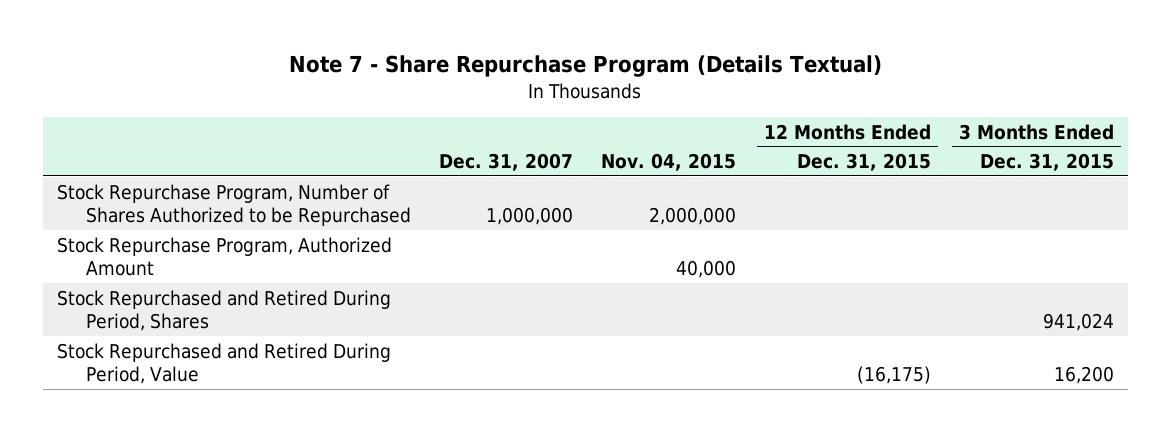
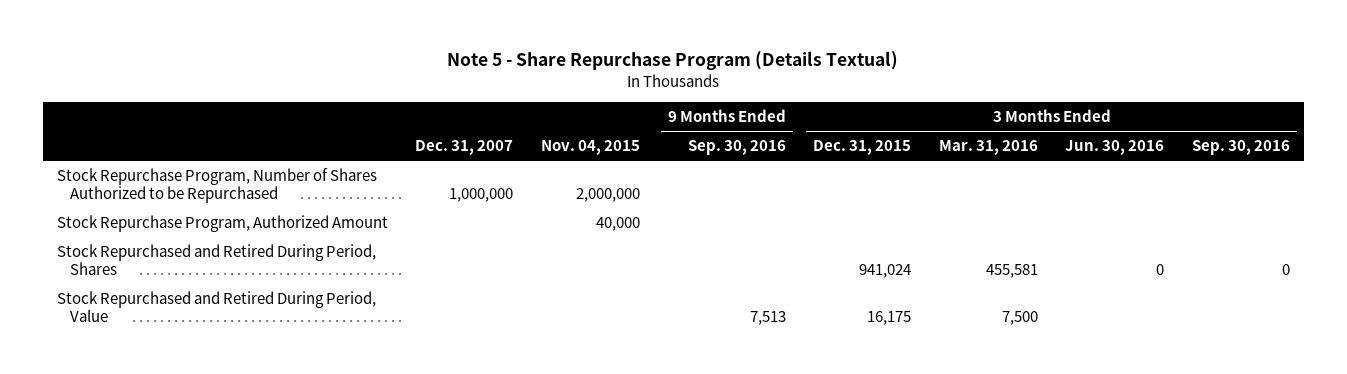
- Note 7 - Share Repurchase Program (Details Textual)
+ Note 5 - Share Repurchase Program (Details Textual)
- | Dec. 31, 2007 | Nov. 04, 2015 | 12 Months Ended Dec. 31, 2015 | 3 Months Ended Dec. 31, 2015
+ | Dec. 31, 2007 | Nov. 04, 2015 | 9 Months Ended Sep. 30, 2016 | 3 Months Ended Dec. 31, 2015 | 3 Months Ended Mar. 31, 2016 | 3 Months Ended Jun. 30, 2016 | 3 Months Ended Sep. 30, 2016
- Stock Repurchased and Retired During Period, Value | | | (16,175) | 16,200
+ Stock Repurchased and Retired During Period, Value | | | 7,513 | 16,175 | 7,500 | |

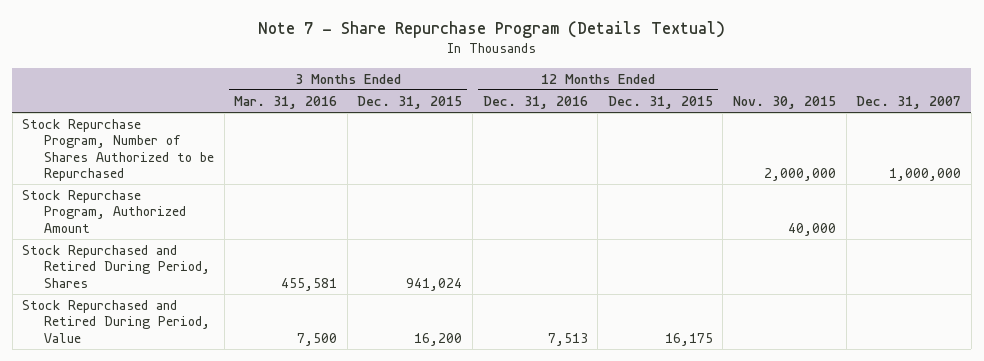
- Note 5 - Share Repurchase Program (Details Textual)
+ Note 7 - Share Repurchase Program (Details Textual)
- | Dec. 31, 2007 | Nov. 04, 2015 | 9 Months Ended Sep. 30, 2016 | 3 Months Ended Dec. 31, 2015 | 3 Months Ended Mar. 31, 2016 | 3 Months Ended Jun. 30, 2016 | 3 Months Ended Sep. 30, 2016
+ | 3 Months Ended Mar. 31, 2016 | 3 Months Ended Dec. 31, 2015 | 12 Months Ended Dec. 31, 2016 | 12 Months Ended Dec. 31, 2015 | Nov. 30, 2015 | Dec. 31, 2007
- Stock Repurchased and Retired During Period, Value | | | 7,513 | 16,175 | 7,500 | |
+ Stock Repurchased and Retired During Period, Value | 7,500 | 16,200 | 7,513 | 16,175 | |

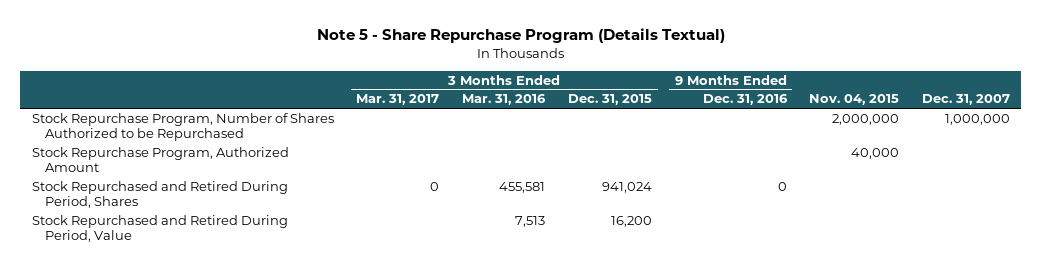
- Note 7 - Share Repurchase Program (Details Textual)
+ Note 5 - Share Repurchase Program (Details Textual)
- | 3 Months Ended Mar. 31, 2016 | 3 Months Ended Dec. 31, 2015 | 12 Months Ended Dec. 31, 2016 | 12 Months Ended Dec. 31, 2015 | Nov. 30, 2015 | Dec. 31, 2007
+ | 3 Months Ended Mar. 31, 2017 | 3 Months Ended Mar. 31, 2016 | 3 Months Ended Dec. 31, 2015 | 9 Months Ended Dec. 31, 2016 | Nov. 04, 2015 | Dec. 31, 2007
- Stock Repurchased and Retired During Period, Value | 7,500 | 16,200 | 7,513 | 16,175 | |
+ Stock Repurchased and Retired During Period, Value | | 7,513 | 16,200 | | |

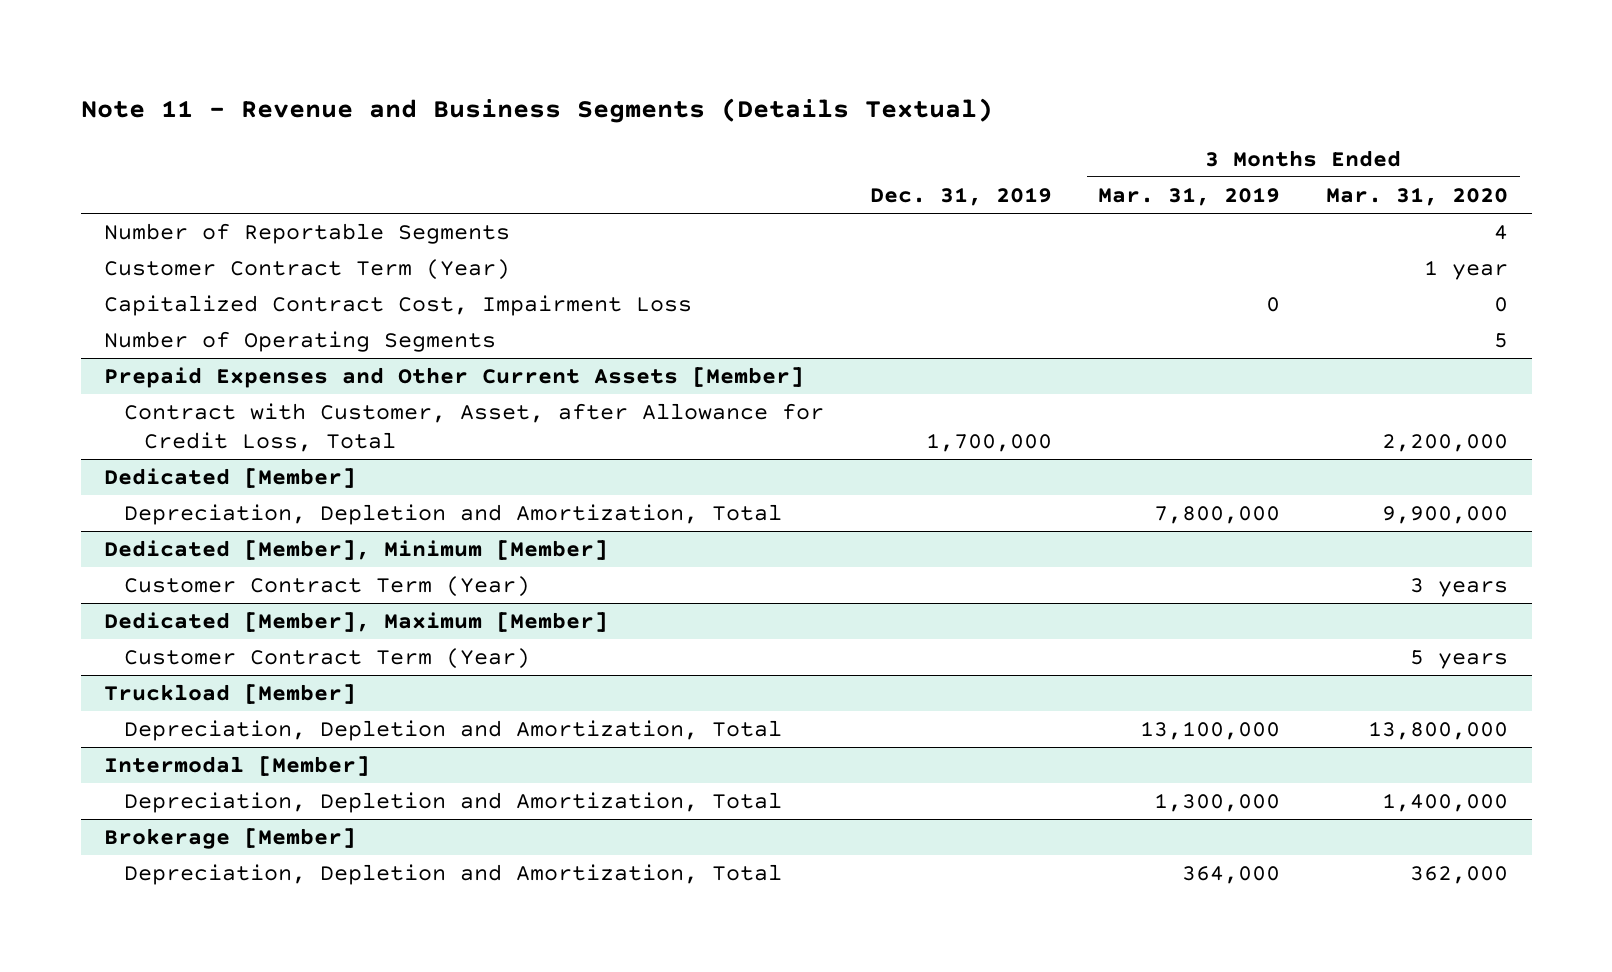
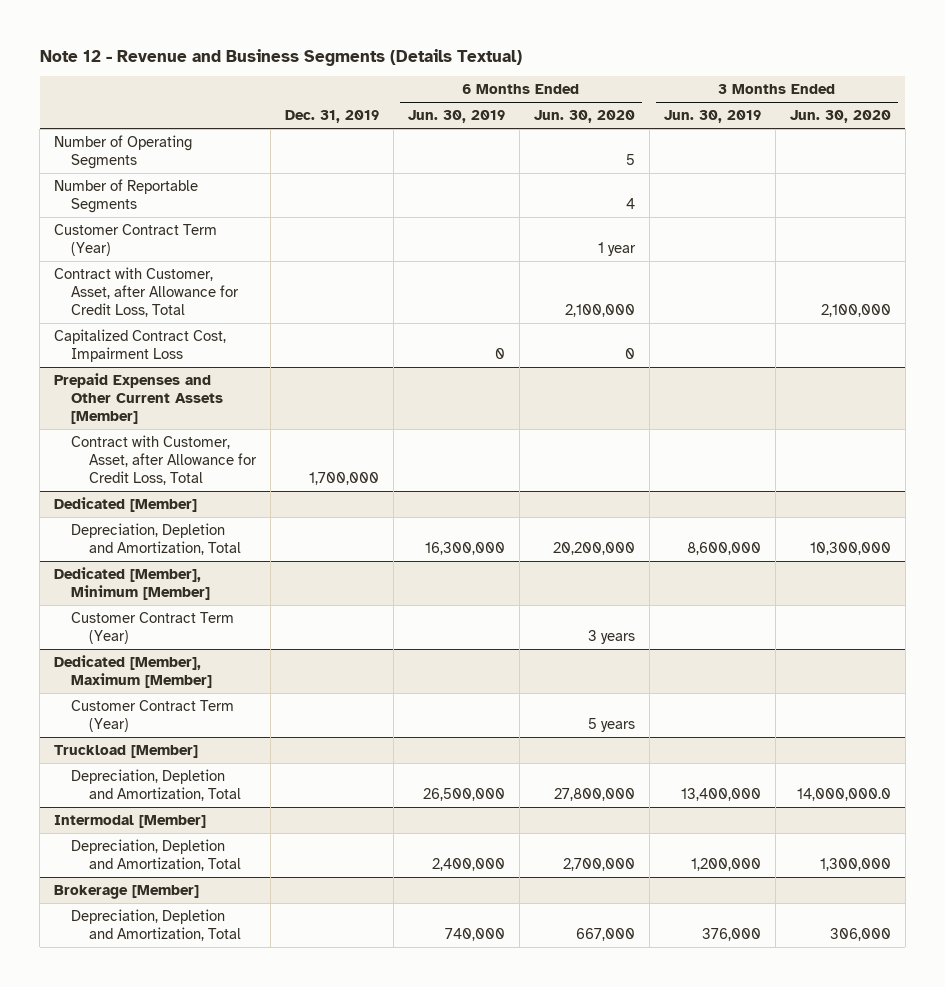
- Note 11 - Revenue and Business Segments (Details Textual)
+ Note 12 - Revenue and Business Segments (Details Textual)
- | Dec. 31, 2019 | 3 Months Ended Mar. 31, 2019 | 3 Months Ended Mar. 31, 2020
+ | Dec. 31, 2019 | 6 Months Ended Jun. 30, 2019 | 6 Months Ended Jun. 30, 2020 | 3 Months Ended Jun. 30, 2019 | 3 Months Ended Jun. 30, 2020
moved up: Number of Operating Segments | | | 5 | |
+ Contract with Customer, Asset, after Allowance for Credit Loss, Total | | | 2,100,000 | | 2,100,000

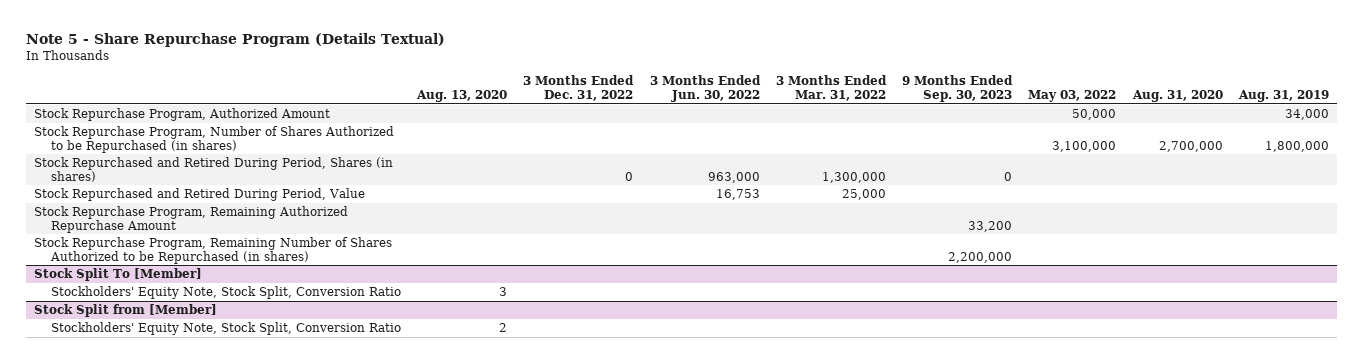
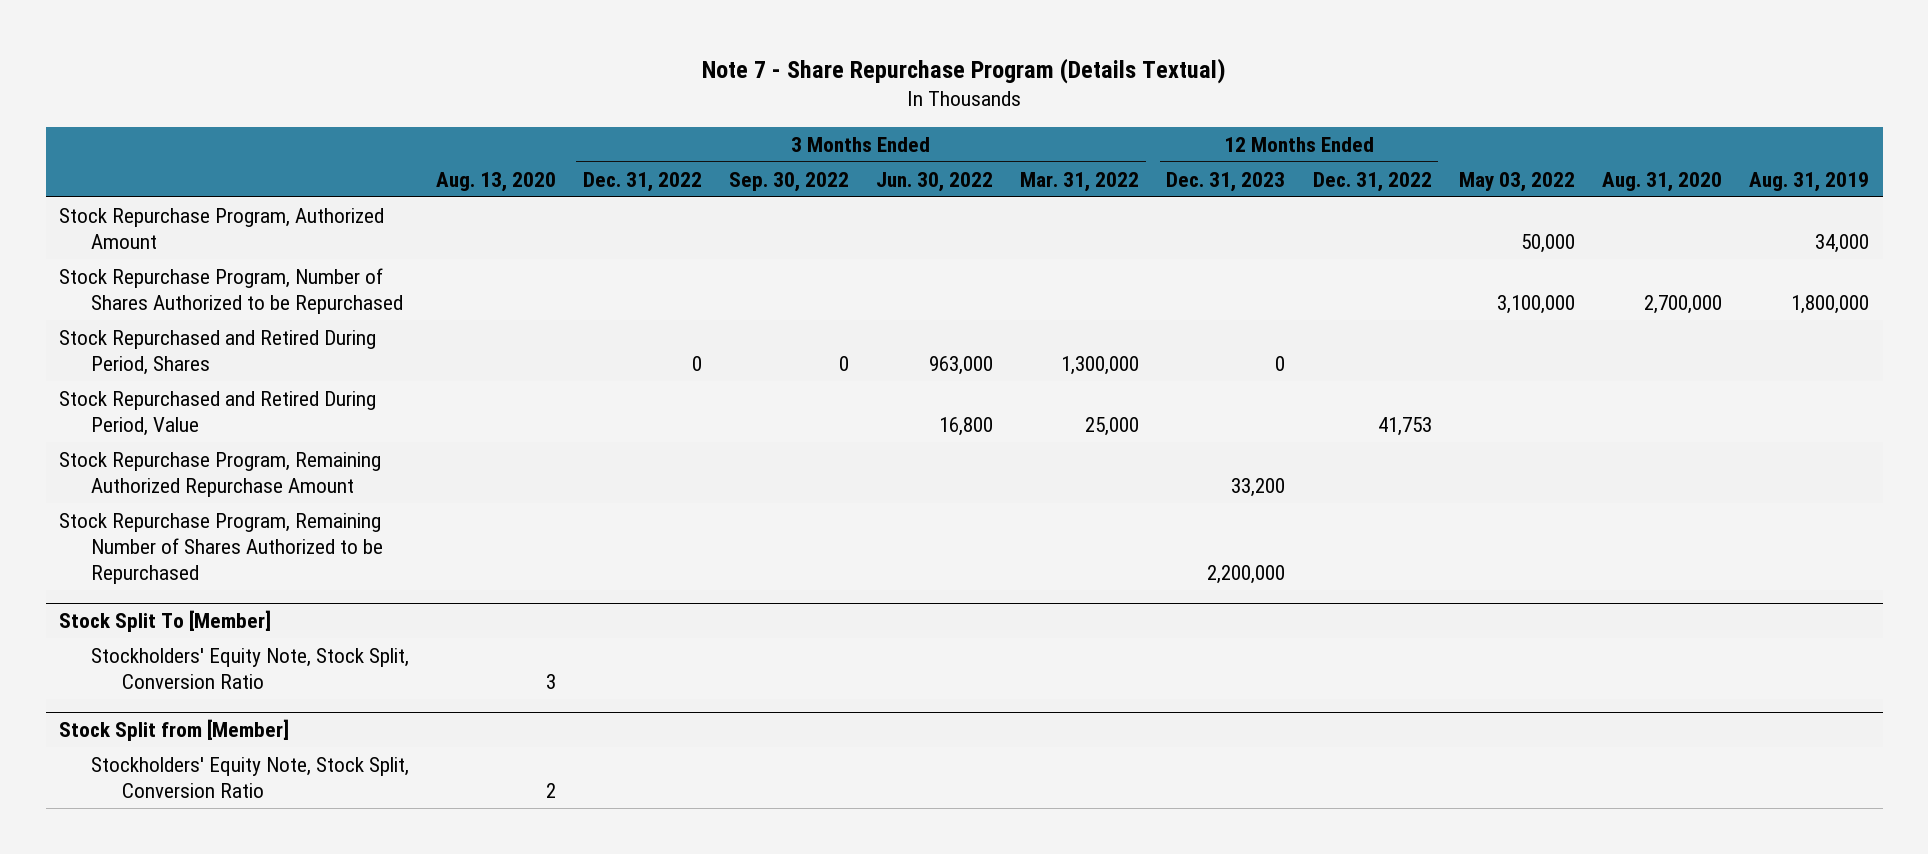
- Note 5 - Share Repurchase Program (Details Textual)
+ Note 7 - Share Repurchase Program (Details Textual)
- | Aug. 13, 2020 | 3 Months Ended Dec. 31, 2022 | 3 Months Ended Jun. 30, 2022 | 3 Months Ended Mar. 31, 2022 | 9 Months Ended Sep. 30, 2023 | May 03, 2022 | Aug. 31, 2020 | Aug. 31, 2019
+ | Aug. 13, 2020 | 3 Months Ended Dec. 31, 2022 | 3 Months Ended Sep. 30, 2022 | 3 Months Ended Jun. 30, 2022 | 3 Months Ended Mar. 31, 2022 | 12 Months Ended Dec. 31, 2023 | 12 Months Ended Dec. 31, 2022 | May 03, 2022 | Aug. 31, 2020 | Aug. 31, 2019
- Stock Repurchase Program, Number of Shares Authorized to be Repurchased (in shares) | | | | | | 3,100,000 | 2,700,000 | 1,800,000
- Stock Repurchased and Retired During Period, Shares (in shares) | | 0 | 963,000 | 1,300,000 | 0 | | |
- Stock Repurchased and Retired During Period, Value | | | 16,753 | 25,000 | | | |
+ Stock Repurchase Program, Number of Shares Authorized to be Repurchased | | | | | | | | 3,100,000 | 2,700,000 | 1,800,000
+ Stock Repurchased and Retired During Period, Shares | | 0 | 0 | 963,000 | 1,300,000 | 0 | | | |
+ Stock Repurchased and Retired During Period, Value | | | | 16,800 | 25,000 | | 41,753 | | |
- Stock Repurchase Program, Remaining Number of Shares Authorized to be Repurchased (in shares) | | | | | 2,200,000 | | |
+ Stock Repurchase Program, Remaining Number of Shares Authorized to be Repurchased | | | | | | 2,200,000 | | | |

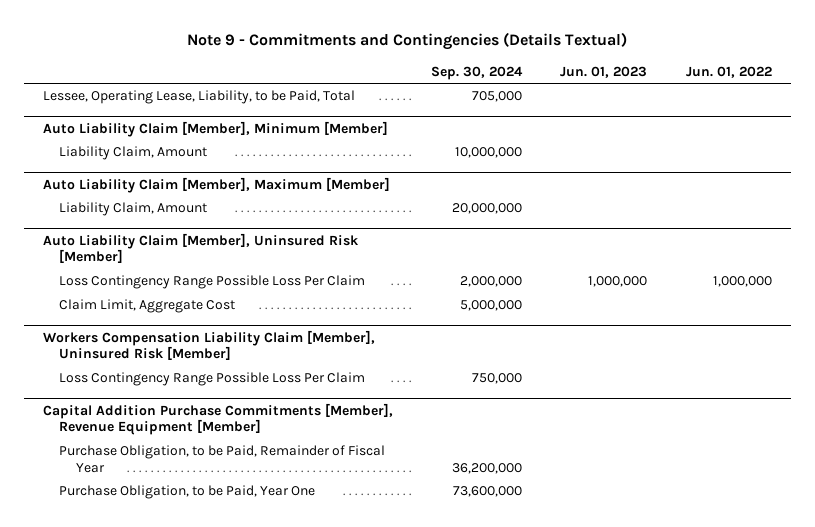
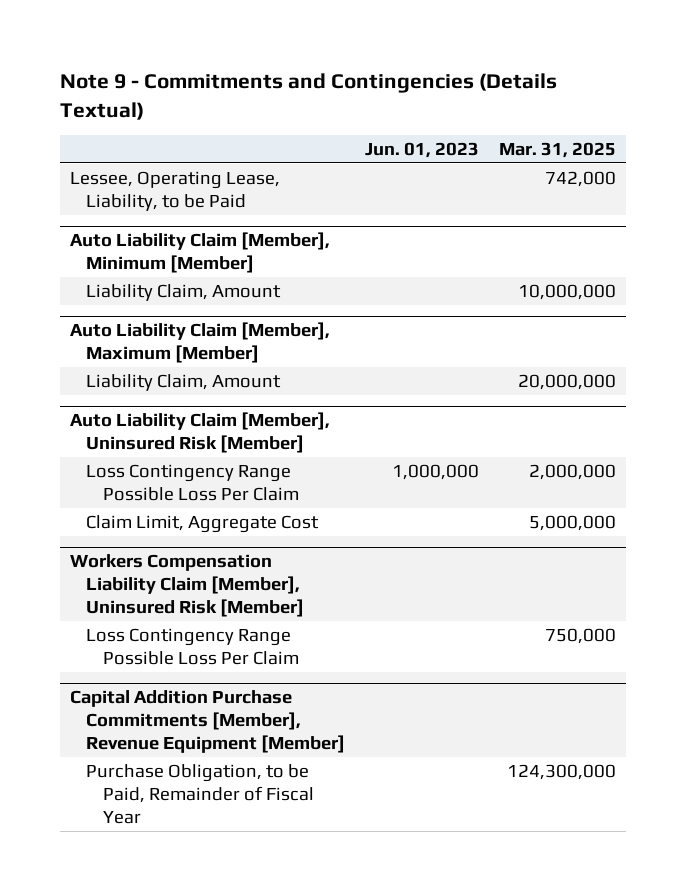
- | Sep. 30, 2024 | Jun. 01, 2023 | Jun. 01, 2022
+ | Jun. 01, 2023 | Mar. 31, 2025
- Lessee, Operating Lease, Liability, to be Paid, Total | 705,000 | |
+ Lessee, Operating Lease, Liability, to be Paid | | 742,000
@ Capital Addition Purchase Commitments [Member], Revenue Equipment [Member]
- Purchase Obligation, to be Paid, Year One | 73,600,000 | |

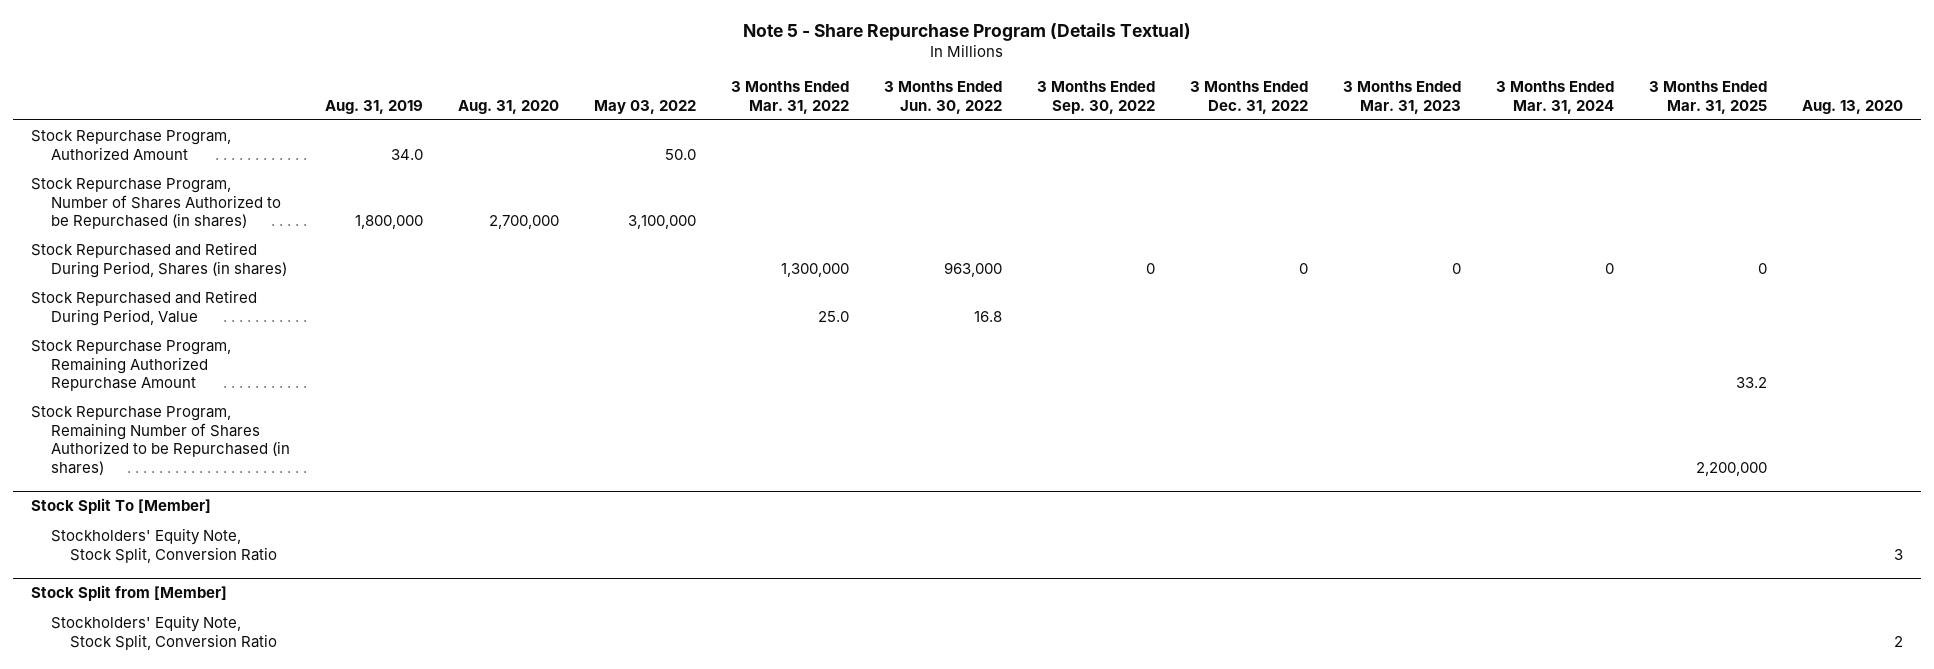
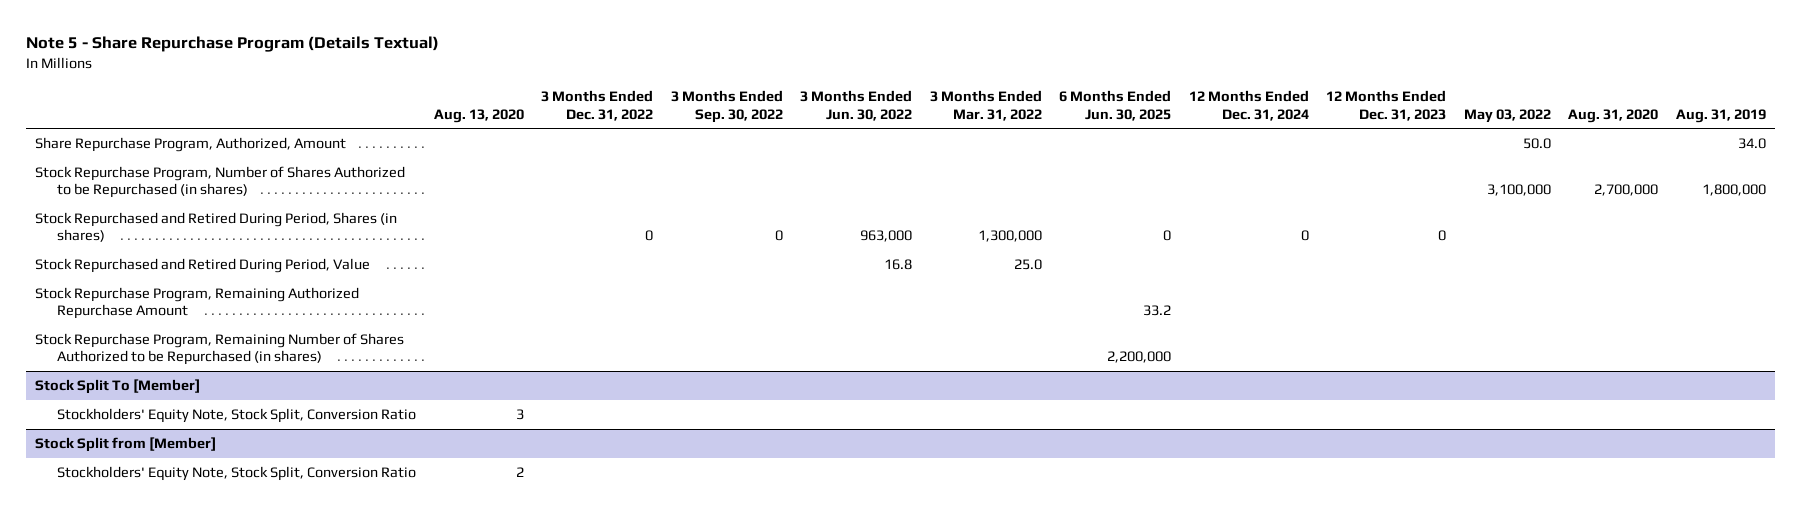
- | Aug. 31, 2019 | Aug. 31, 2020 | May 03, 2022 | 3 Months Ended Mar. 31, 2022 | 3 Months Ended Jun. 30, 2022 | 3 Months Ended Sep. 30, 2022 | 3 Months Ended Dec. 31, 2022 | 3 Months Ended Mar. 31, 2023 | 3 Months Ended Mar. 31, 2024 | 3 Months Ended Mar. 31, 2025 | Aug. 13, 2020
+ | Aug. 13, 2020 | 3 Months Ended Dec. 31, 2022 | 3 Months Ended Sep. 30, 2022 | 3 Months Ended Jun. 30, 2022 | 3 Months Ended Mar. 31, 2022 | 6 Months Ended Jun. 30, 2025 | 12 Months Ended Dec. 31, 2024 | 12 Months Ended Dec. 31, 2023 | May 03, 2022 | Aug. 31, 2020 | Aug. 31, 2019
- Stock Repurchase Program, Authorized Amount | 34.0 | | 50.0 | | | | | | | |
+ Share Repurchase Program, Authorized, Amount | | | | | | | | | 50.0 | | 34.0

